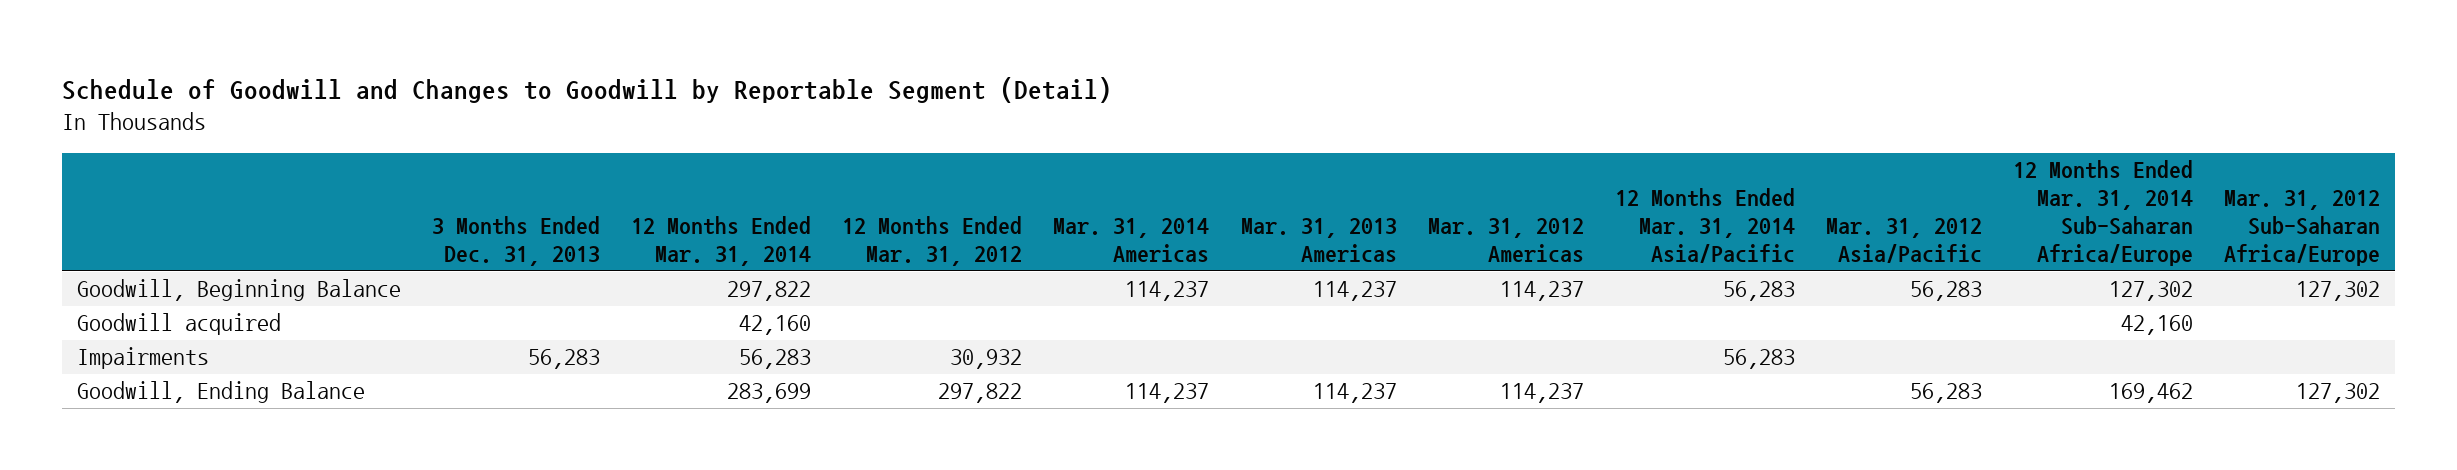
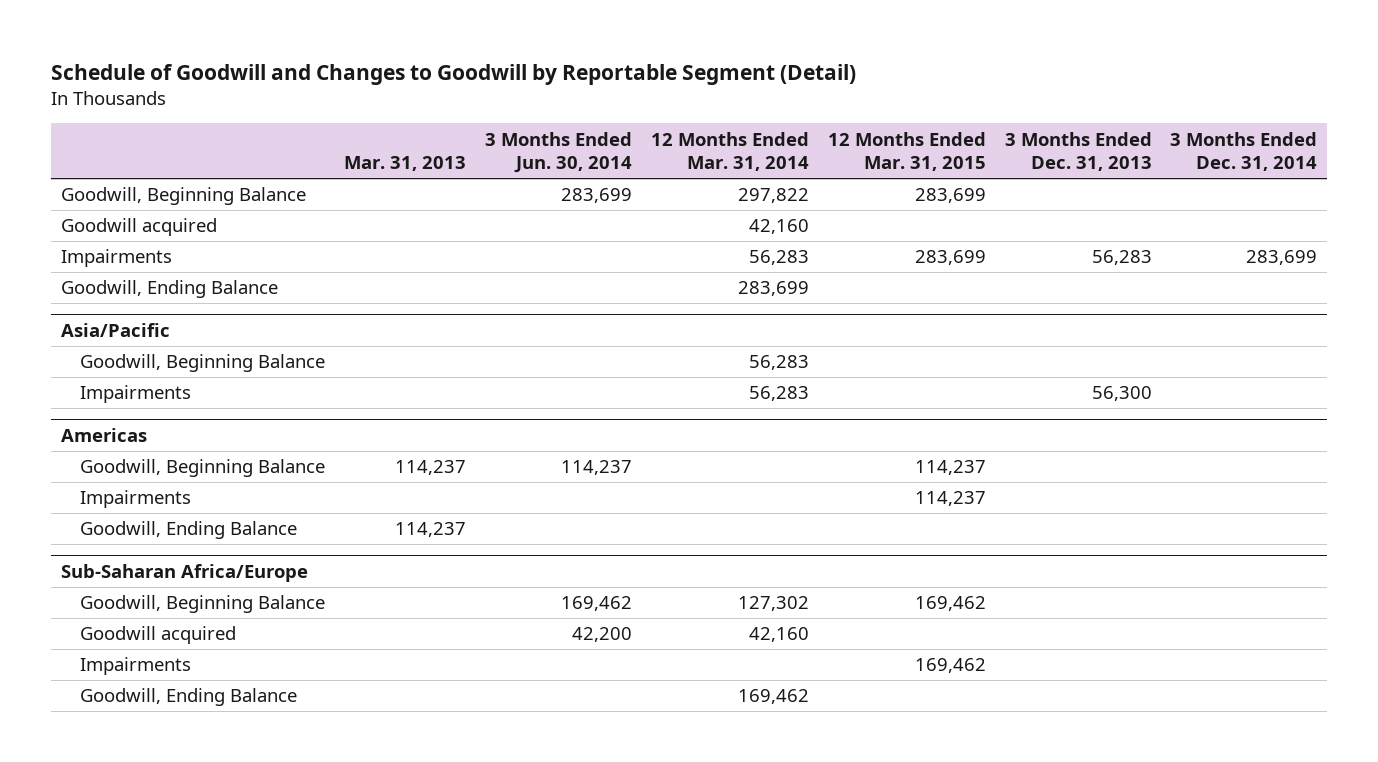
- | 3 Months Ended Dec. 31, 2013 | 12 Months Ended Mar. 31, 2014 | 12 Months Ended Mar. 31, 2012 | Mar. 31, 2014 Americas | Mar. 31, 2013 Americas | Mar. 31, 2012 Americas | 12 Months Ended Mar. 31, 2014 Asia/Pacific | Mar. 31, 2012 Asia/Pacific | 12 Months Ended Mar. 31, 2014 Sub-Saharan Africa/Europe | Mar. 31, 2012 Sub-Saharan Africa/Europe
+ | Mar. 31, 2013 | 3 Months Ended Jun. 30, 2014 | 12 Months Ended Mar. 31, 2014 | 12 Months Ended Mar. 31, 2015 | 3 Months Ended Dec. 31, 2013 | 3 Months Ended Dec. 31, 2014
+ Asia/Pacific
+ Goodwill, Beginning Balance | | | 56,283 | | |
+ Impairments | | | 56,283 | | 56,300 |
+ Americas
+ Goodwill, Beginning Balance | 114,237 | 114,237 | | 114,237 | |
+ Impairments | | | | 114,237 | |
+ Goodwill, Ending Balance | 114,237 | | | | |
+ Sub-Saharan Africa/Europe
+ Goodwill, Beginning Balance | | 169,462 | 127,302 | 169,462 | |
+ Goodwill acquired | | 42,200 | 42,160 | | |
+ Impairments | | | | 169,462 | |
+ Goodwill, Ending Balance | | | 169,462 | | |

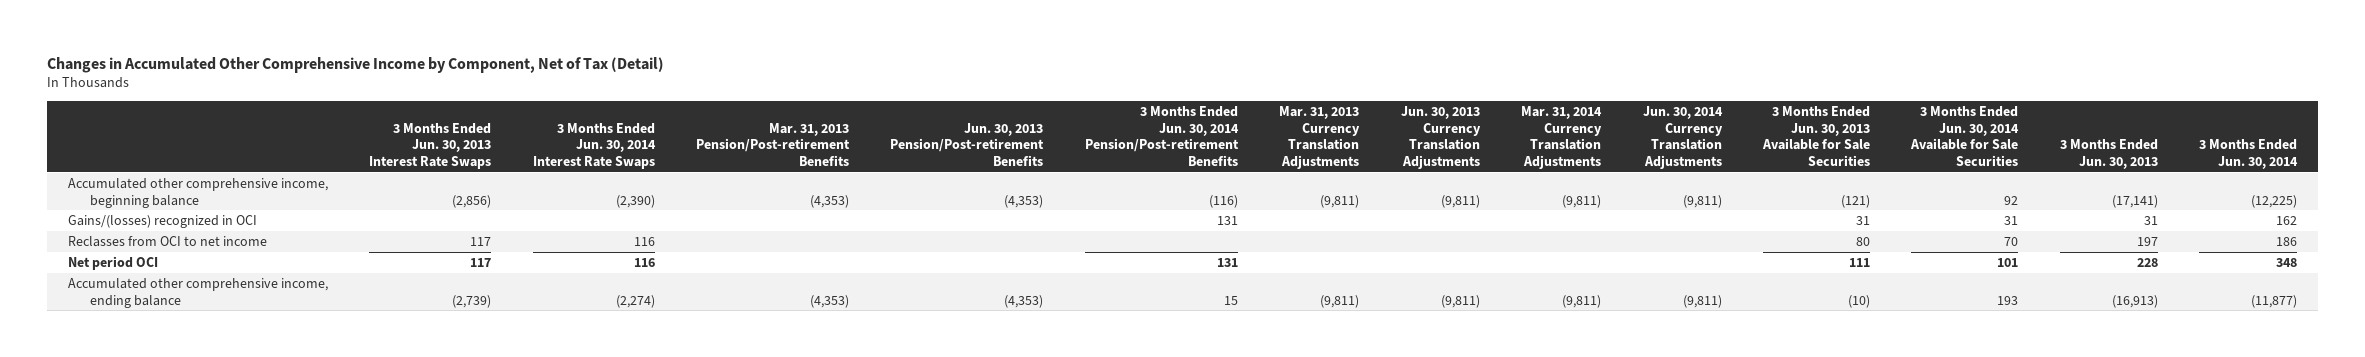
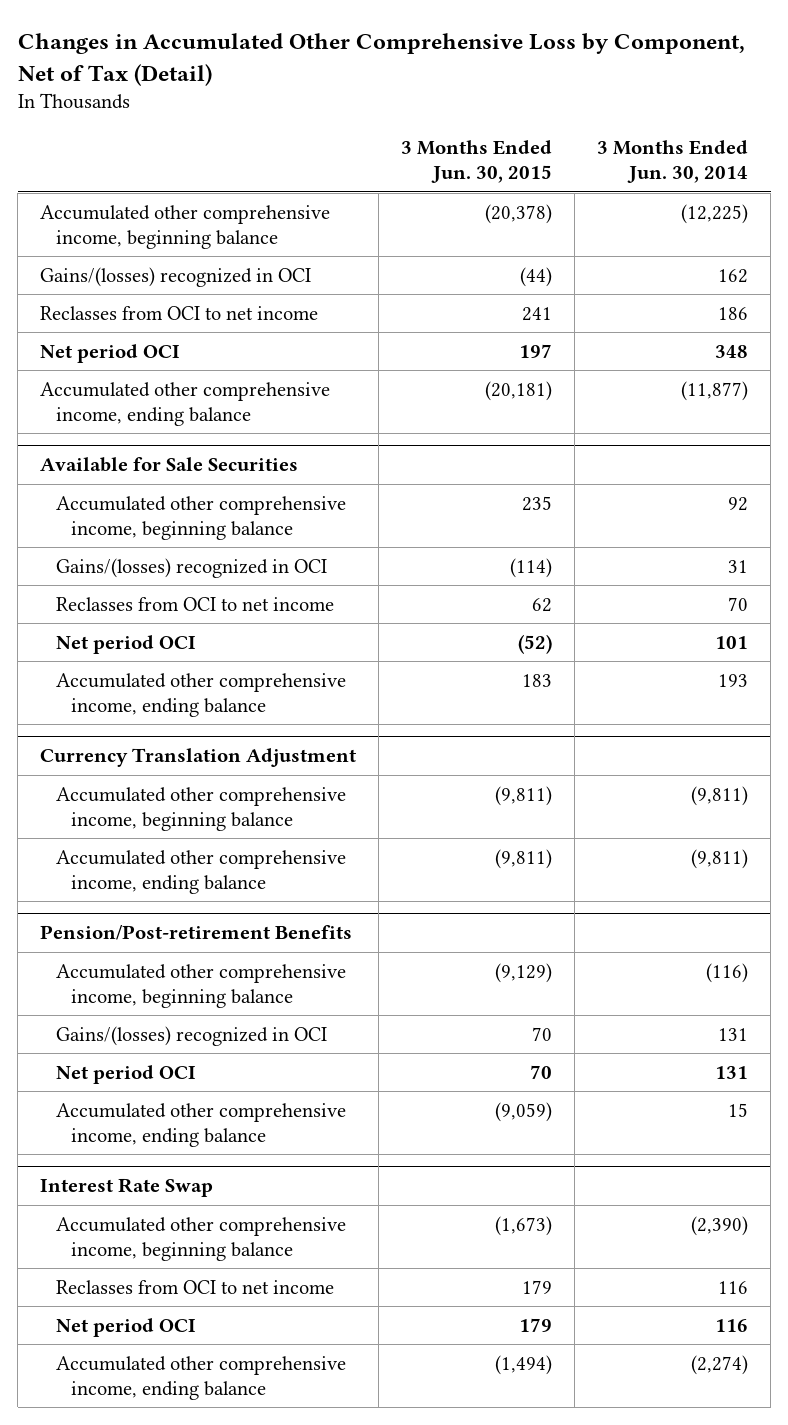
- Changes in Accumulated Other Comprehensive Income by Component, Net of Tax (Detail)
+ Changes in Accumulated Other Comprehensive Loss by Component, Net of Tax (Detail)
- | 3 Months Ended Jun. 30, 2013 Interest Rate Swaps | 3 Months Ended Jun. 30, 2014 Interest Rate Swaps | Mar. 31, 2013 Pension/Post-retirement Benefits | Jun. 30, 2013 Pension/Post-retirement Benefits | 3 Months Ended Jun. 30, 2014 Pension/Post-retirement Benefits | Mar. 31, 2013 Currency Translation Adjustments | Jun. 30, 2013 Currency Translation Adjustments | Mar. 31, 2014 Currency Translation Adjustments | Jun. 30, 2014 Currency Translation Adjustments | 3 Months Ended Jun. 30, 2013 Available for Sale Securities | 3 Months Ended Jun. 30, 2014 Available for Sale Securities | 3 Months Ended Jun. 30, 2013 | 3 Months Ended Jun. 30, 2014
+ | 3 Months Ended Jun. 30, 2015 | 3 Months Ended Jun. 30, 2014
+ Available for Sale Securities
+ Accumulated other comprehensive income, beginning balance | 235 | 92
+ Gains/(losses) recognized in OCI | (114) | 31
+ Reclasses from OCI to net income | 62 | 70
+ Net period OCI | (52) | 101
+ Accumulated other comprehensive income, ending balance | 183 | 193
+ Currency Translation Adjustment
+ Accumulated other comprehensive income, beginning balance | (9,811) | (9,811)
+ Accumulated other comprehensive income, ending balance | (9,811) | (9,811)
+ Pension/Post-retirement Benefits
+ Accumulated other comprehensive income, beginning balance | (9,129) | (116)
+ Gains/(losses) recognized in OCI | 70 | 131
+ Net period OCI | 70 | 131
+ Accumulated other comprehensive income, ending balance | (9,059) | 15
+ Interest Rate Swap
+ Accumulated other comprehensive income, beginning balance | (1,673) | (2,390)
+ Reclasses from OCI to net income | 179 | 116
+ Net period OCI | 179 | 116
+ Accumulated other comprehensive income, ending balance | (1,494) | (2,274)

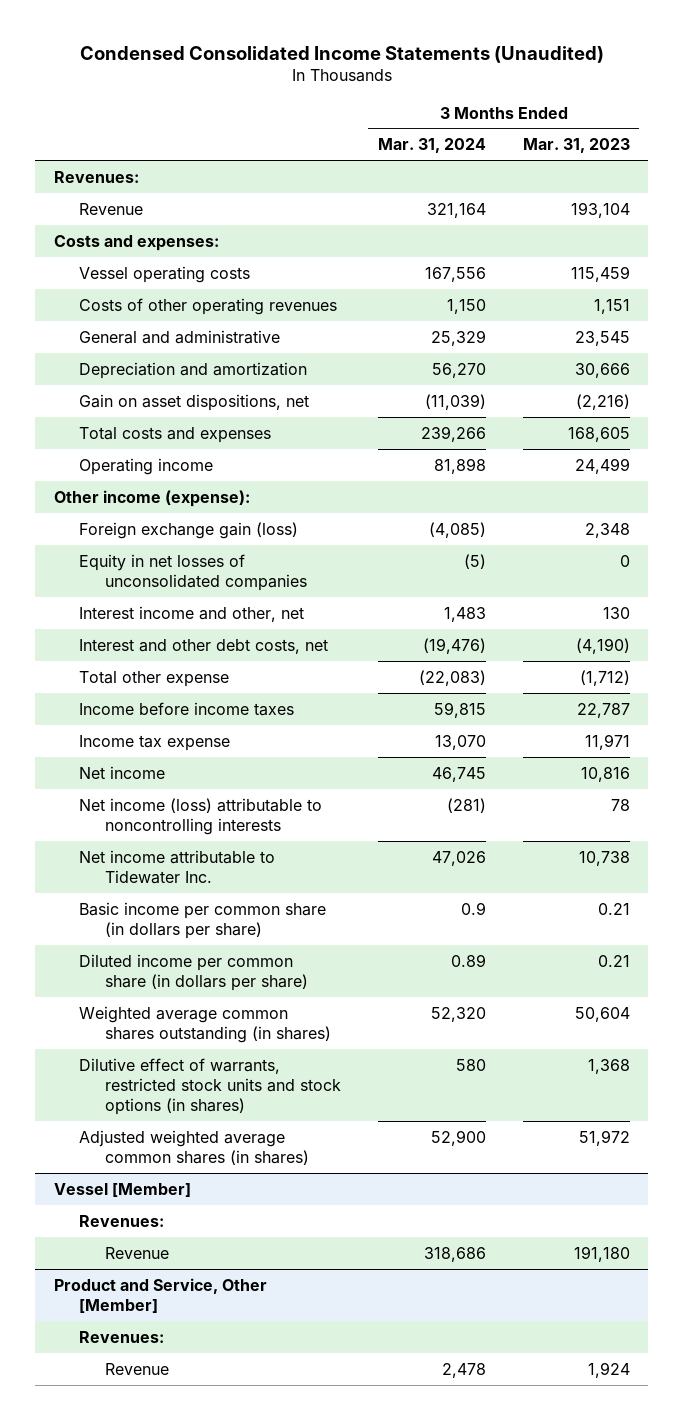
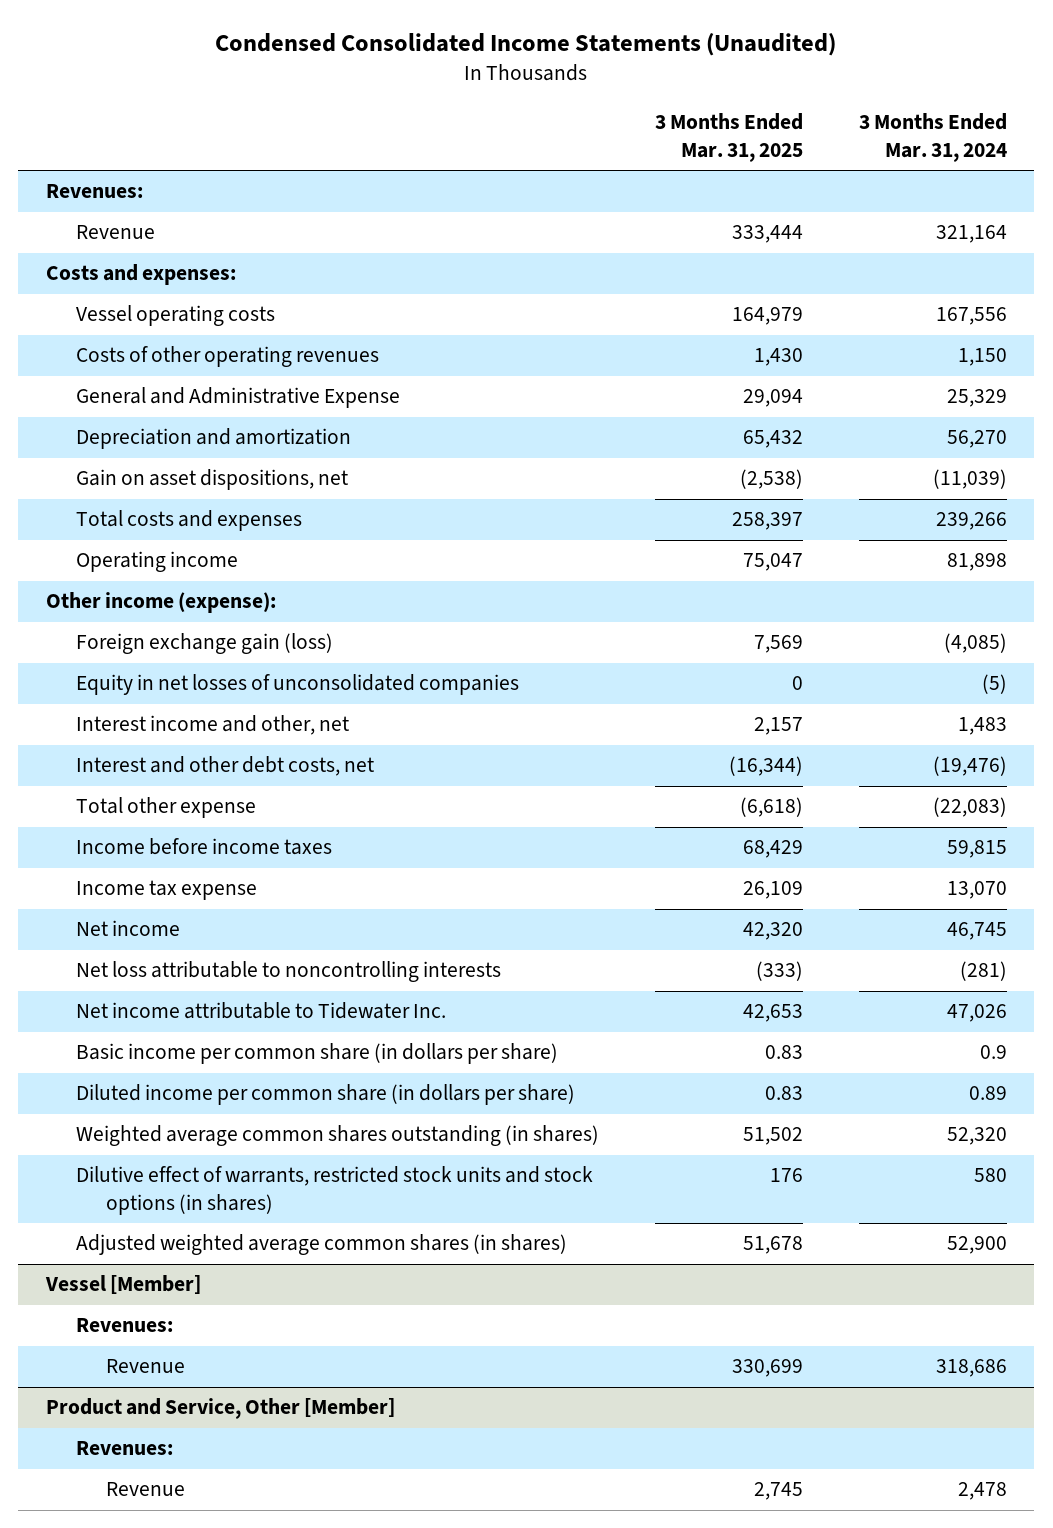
- | 3 Months Ended Mar. 31, 2024 | 3 Months Ended Mar. 31, 2023
+ | 3 Months Ended Mar. 31, 2025 | 3 Months Ended Mar. 31, 2024
- General and administrative | 25,329 | 23,545
+ General and Administrative Expense | 29,094 | 25,329
- Net income (loss) attributable to noncontrolling interests | (281) | 78
+ Net loss attributable to noncontrolling interests | (333) | (281)

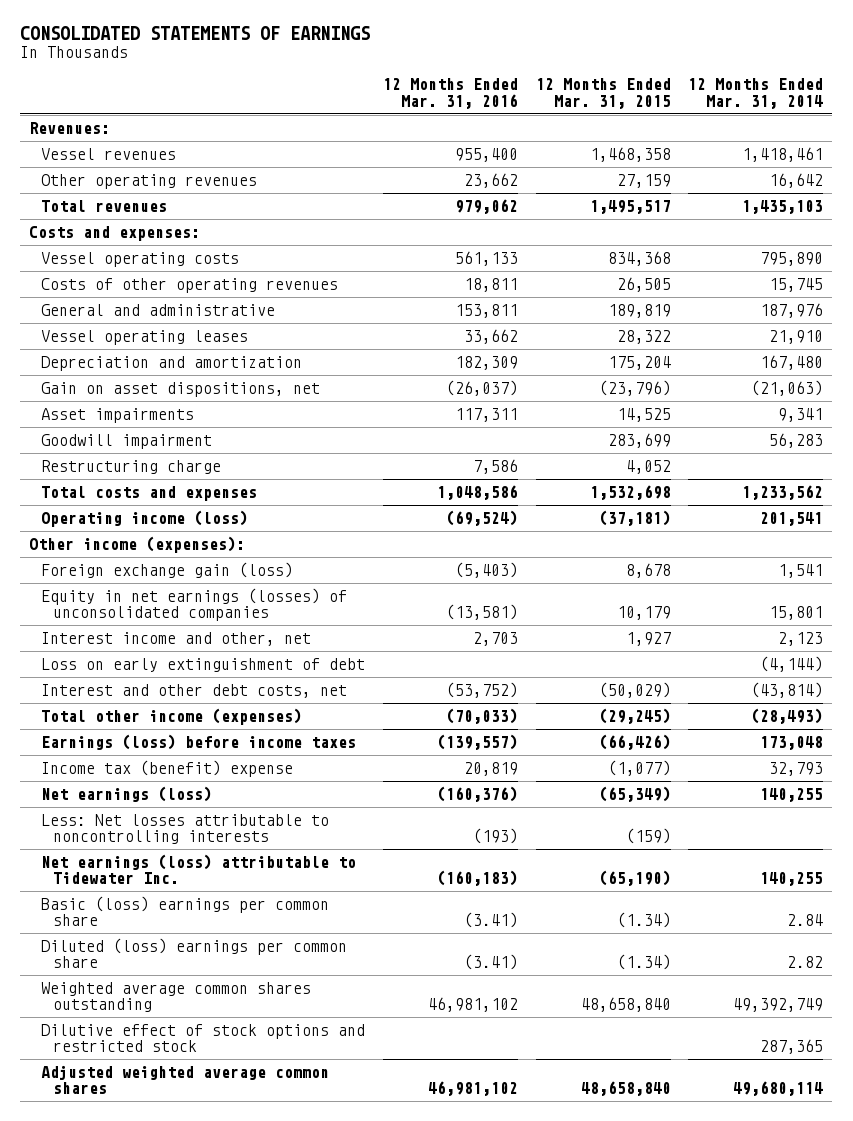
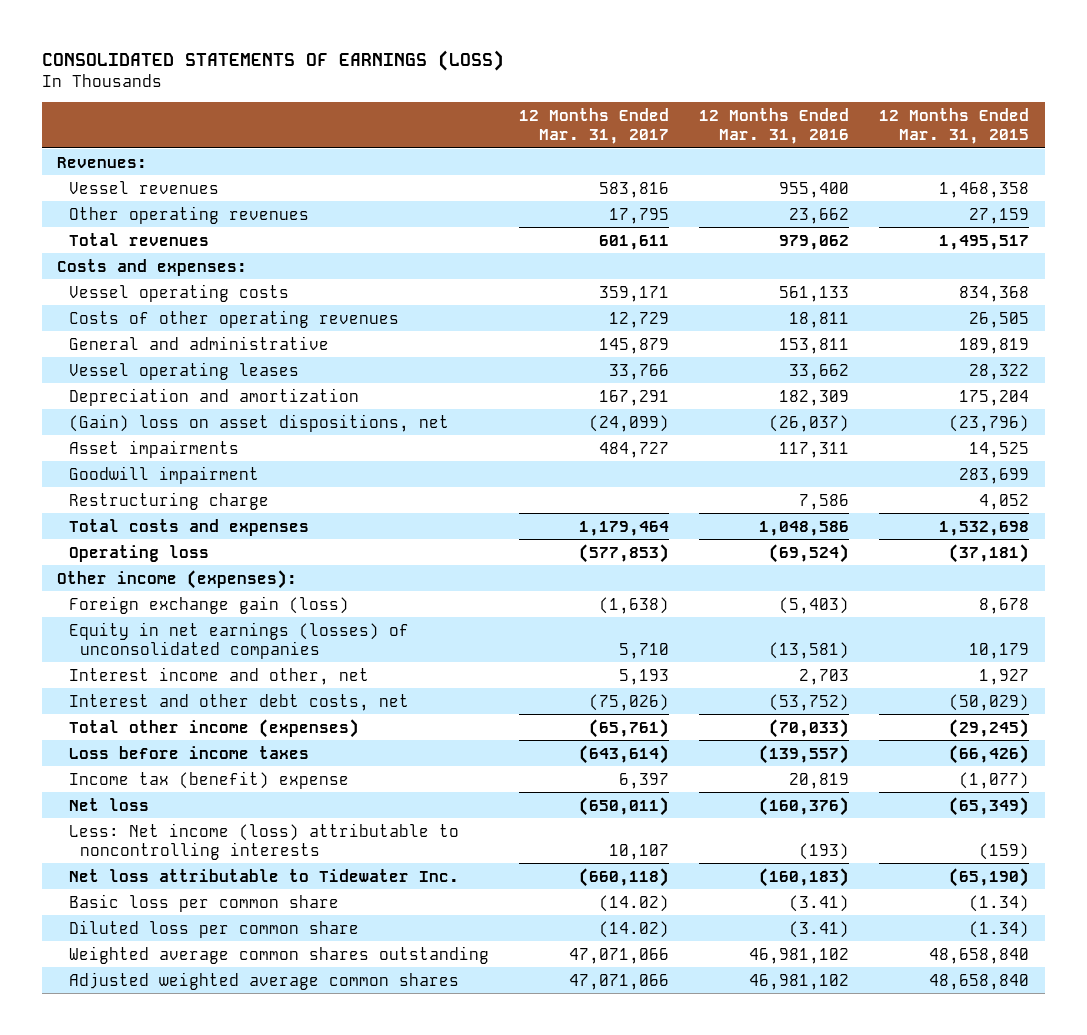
- CONSOLIDATED STATEMENTS OF EARNINGS
+ CONSOLIDATED STATEMENTS OF EARNINGS (LOSS)
- | 12 Months Ended Mar. 31, 2016 | 12 Months Ended Mar. 31, 2015 | 12 Months Ended Mar. 31, 2014
+ | 12 Months Ended Mar. 31, 2017 | 12 Months Ended Mar. 31, 2016 | 12 Months Ended Mar. 31, 2015
- Gain on asset dispositions, net | (26,037) | (23,796) | (21,063)
+ (Gain) loss on asset dispositions, net | (24,099) | (26,037) | (23,796)
- Operating income (loss) | (69,524) | (37,181) | 201,541
+ Operating loss | (577,853) | (69,524) | (37,181)
- Loss on early extinguishment of debt | | | (4,144)
- Earnings (loss) before income taxes | (139,557) | (66,426) | 173,048
+ Loss before income taxes | (643,614) | (139,557) | (66,426)
- Net earnings (loss) | (160,376) | (65,349) | 140,255
- Less: Net losses attributable to noncontrolling interests | (193) | (159) |
- Net earnings (loss) attributable to Tidewater Inc. | (160,183) | (65,190) | 140,255
- Basic (loss) earnings per common share | (3.41) | (1.34) | 2.84
- Diluted (loss) earnings per common share | (3.41) | (1.34) | 2.82
+ Net loss | (650,011) | (160,376) | (65,349)
+ Less: Net income (loss) attributable to noncontrolling interests | 10,107 | (193) | (159)
+ Net loss attributable to Tidewater Inc. | (660,118) | (160,183) | (65,190)
+ Basic loss per common share | (14.02) | (3.41) | (1.34)
+ Diluted loss per common share | (14.02) | (3.41) | (1.34)
- Dilutive effect of stock options and restricted stock | | | 287,365

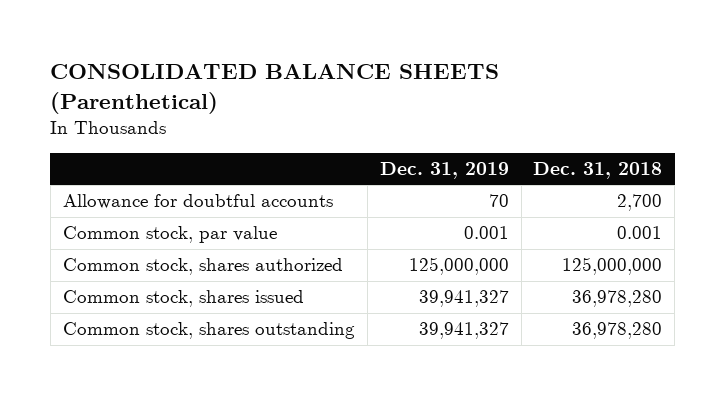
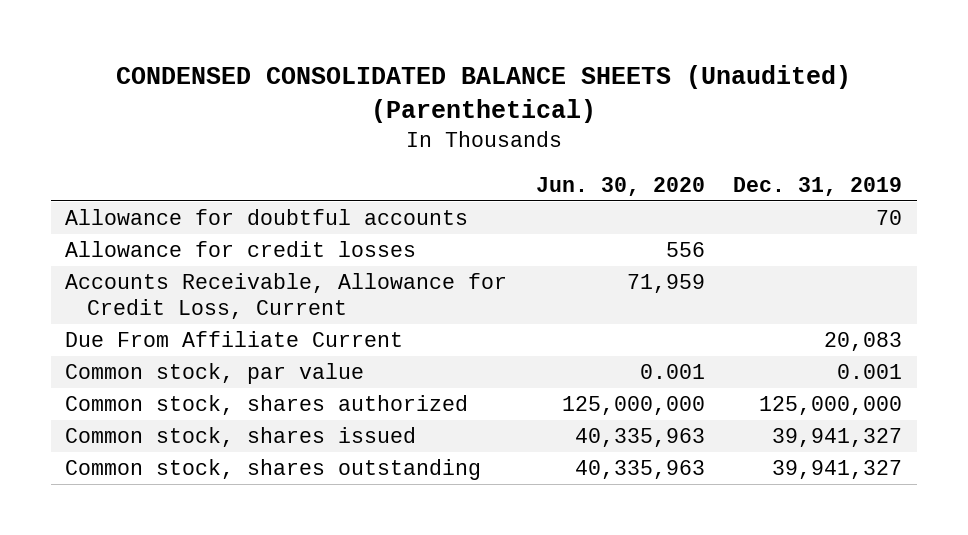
- CONSOLIDATED BALANCE SHEETS (Parenthetical)
+ CONDENSED CONSOLIDATED BALANCE SHEETS (Unaudited) (Parenthetical)
- | Dec. 31, 2019 | Dec. 31, 2018
+ | Jun. 30, 2020 | Dec. 31, 2019
+ Allowance for credit losses | 556 |
+ Accounts Receivable, Allowance for Credit Loss, Current | 71,959 |
+ Due From Affiliate Current | | 20,083

